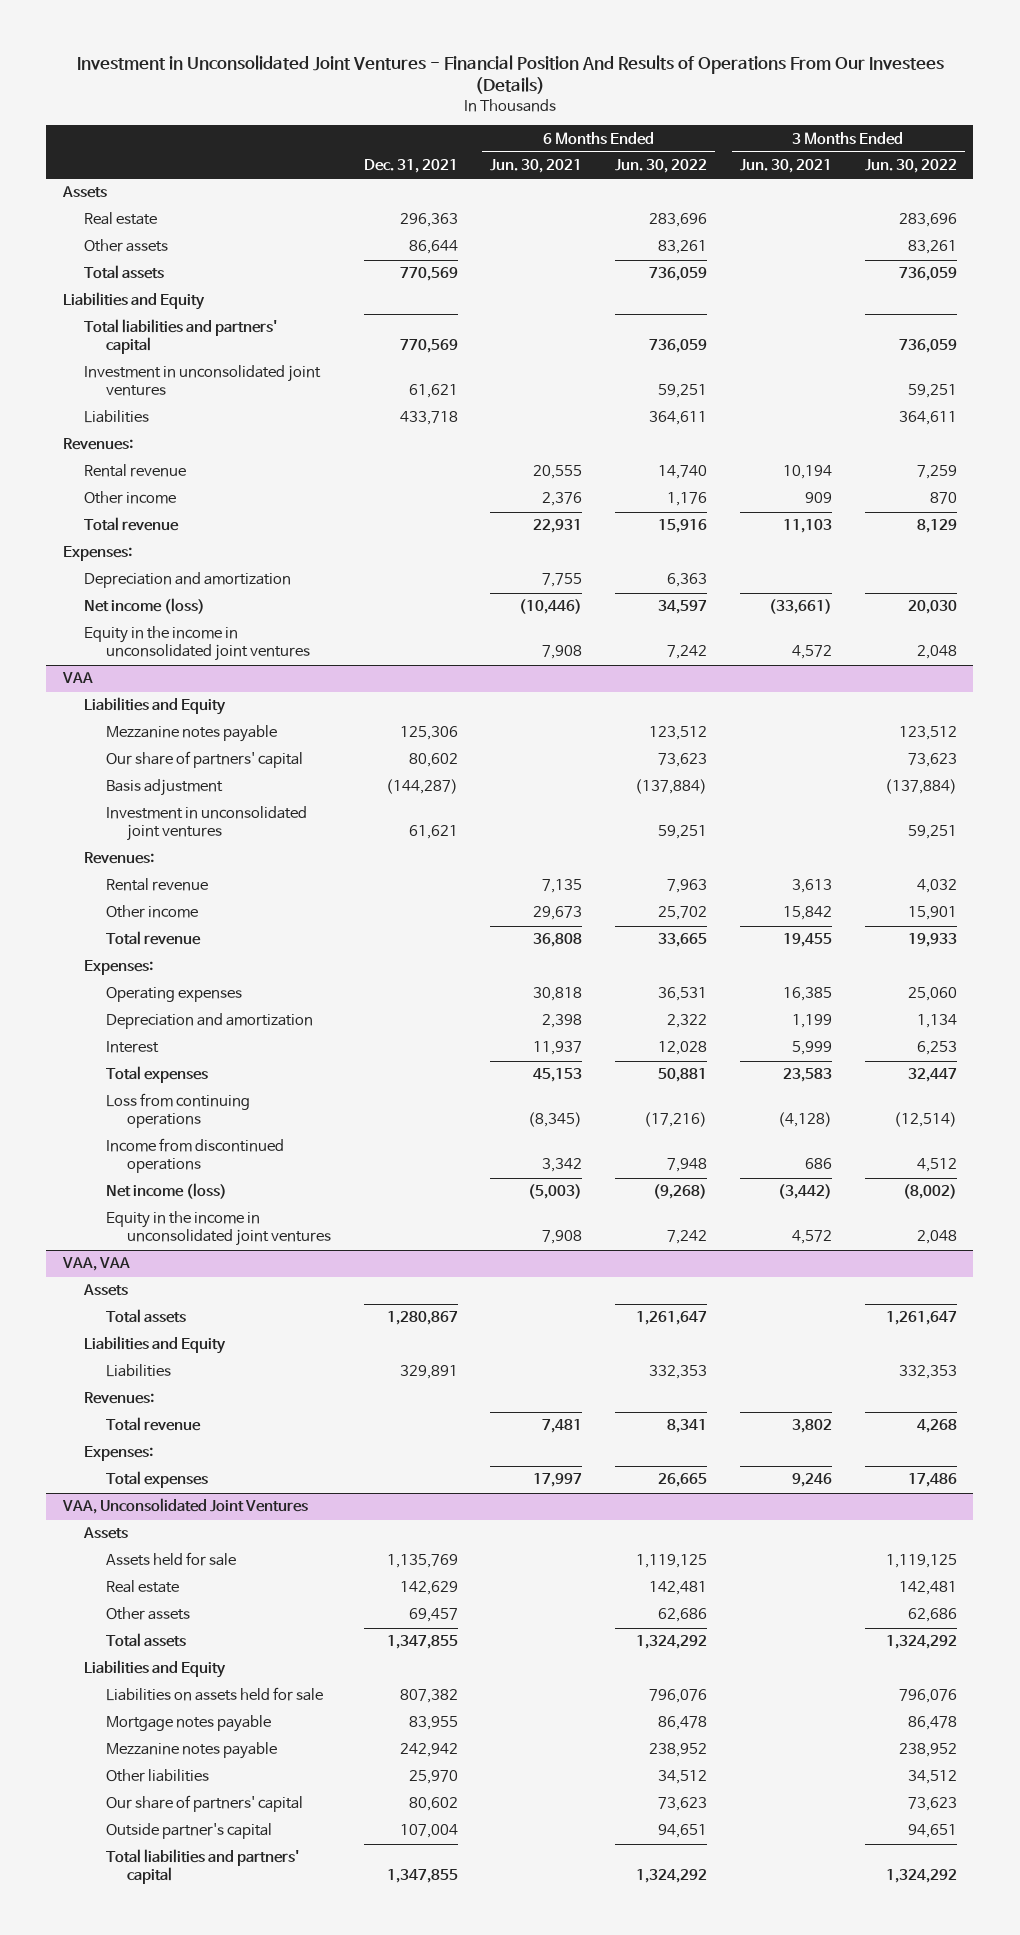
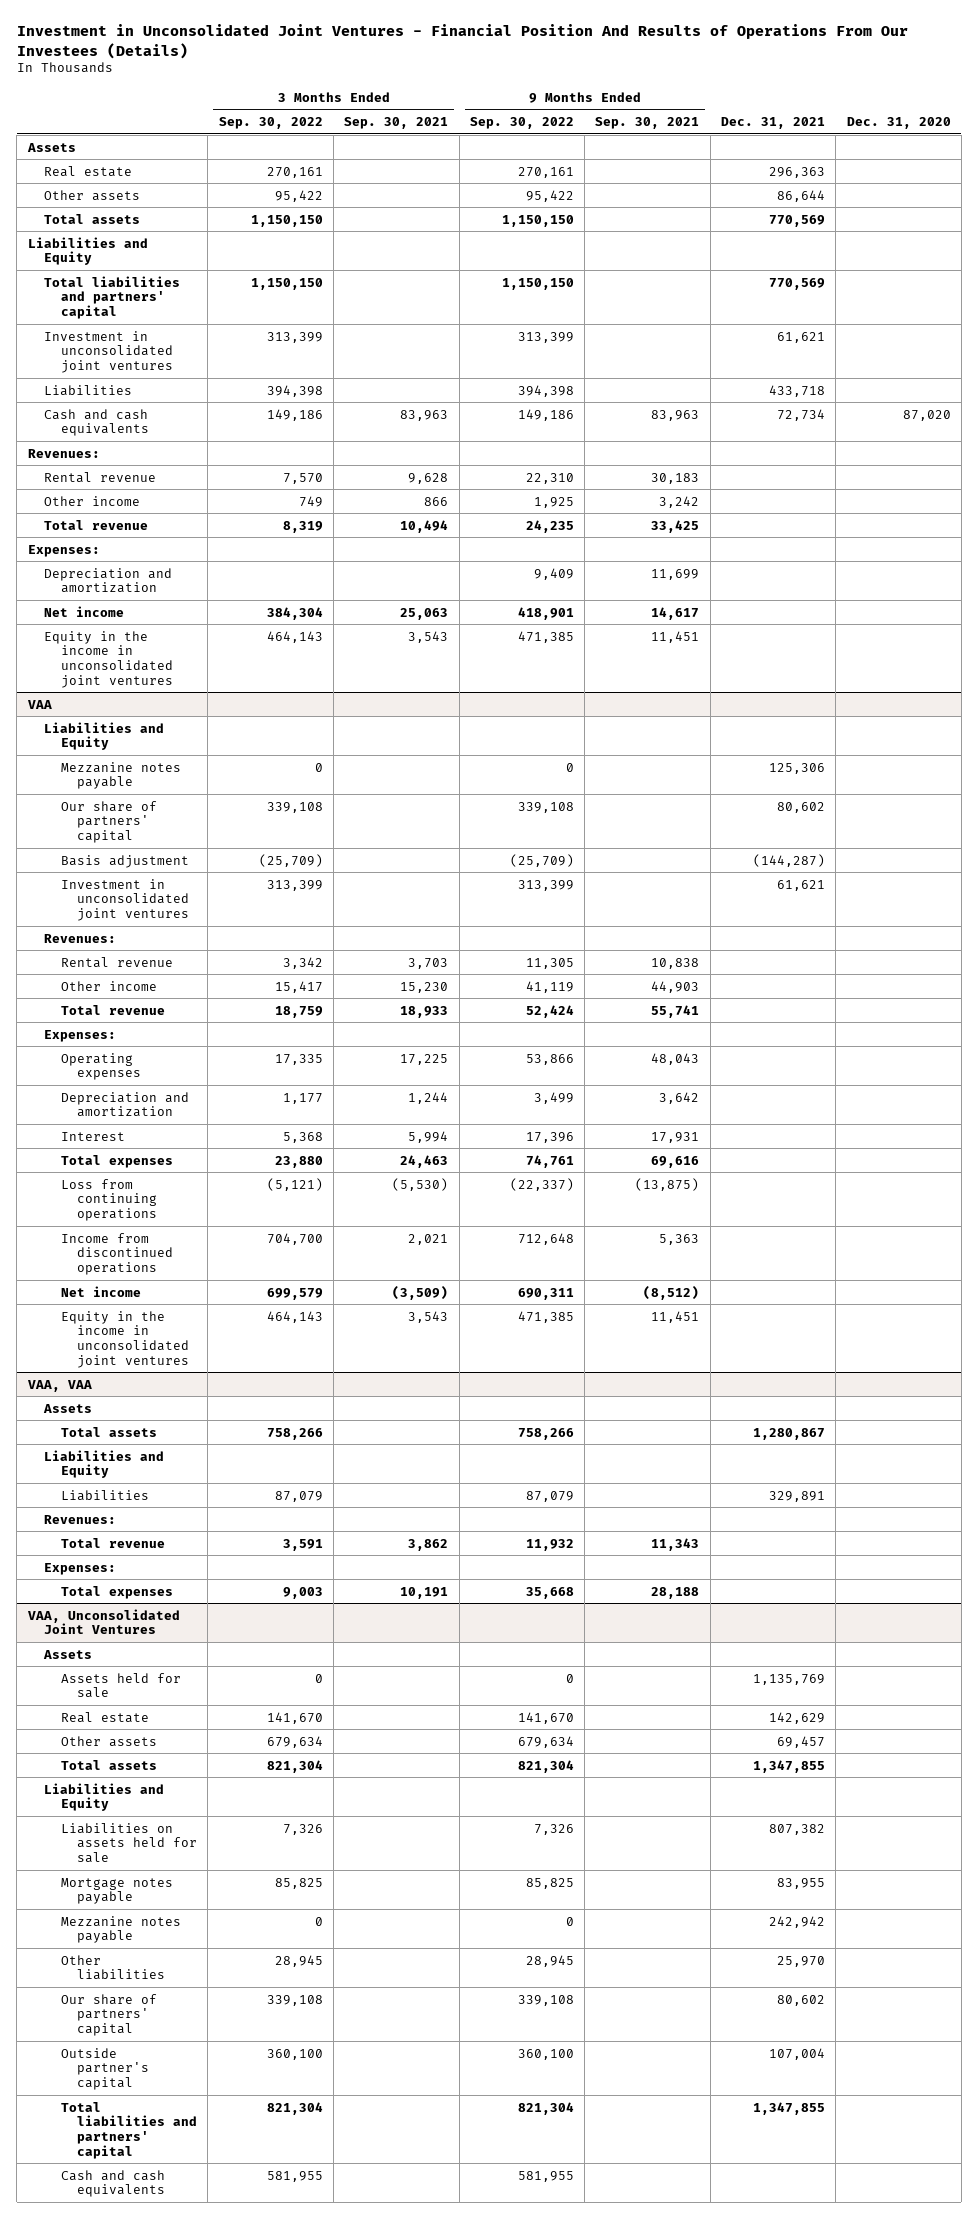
- | Dec. 31, 2021 | 6 Months Ended Jun. 30, 2021 | 6 Months Ended Jun. 30, 2022 | 3 Months Ended Jun. 30, 2021 | 3 Months Ended Jun. 30, 2022
+ | 3 Months Ended Sep. 30, 2022 | 3 Months Ended Sep. 30, 2021 | 9 Months Ended Sep. 30, 2022 | 9 Months Ended Sep. 30, 2021 | Dec. 31, 2021 | Dec. 31, 2020
+ Cash and cash equivalents | 149,186 | 83,963 | 149,186 | 83,963 | 72,734 | 87,020
- Net income (loss) | | (10,446) | 34,597 | (33,661) | 20,030
+ Net income | 384,304 | 25,063 | 418,901 | 14,617 | |
@ VAA
- Net income (loss) | | (5,003) | (9,268) | (3,442) | (8,002)
+ Net income | 699,579 | (3,509) | 690,311 | (8,512) | |
@ VAA, Unconsolidated Joint Ventures
+ Cash and cash equivalents | 581,955 | | 581,955 | | |

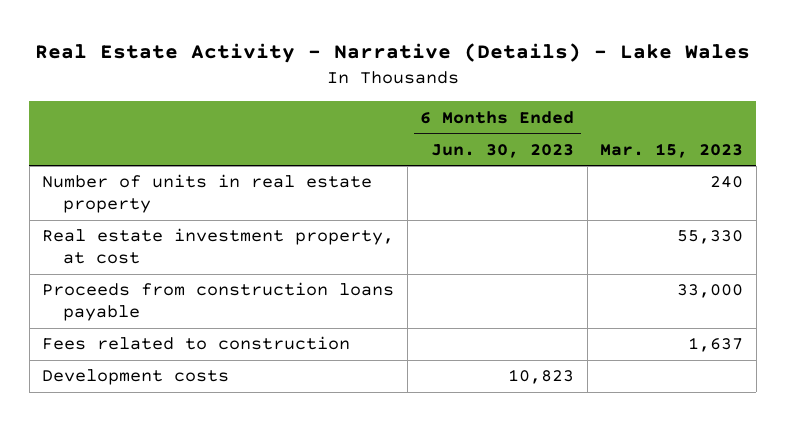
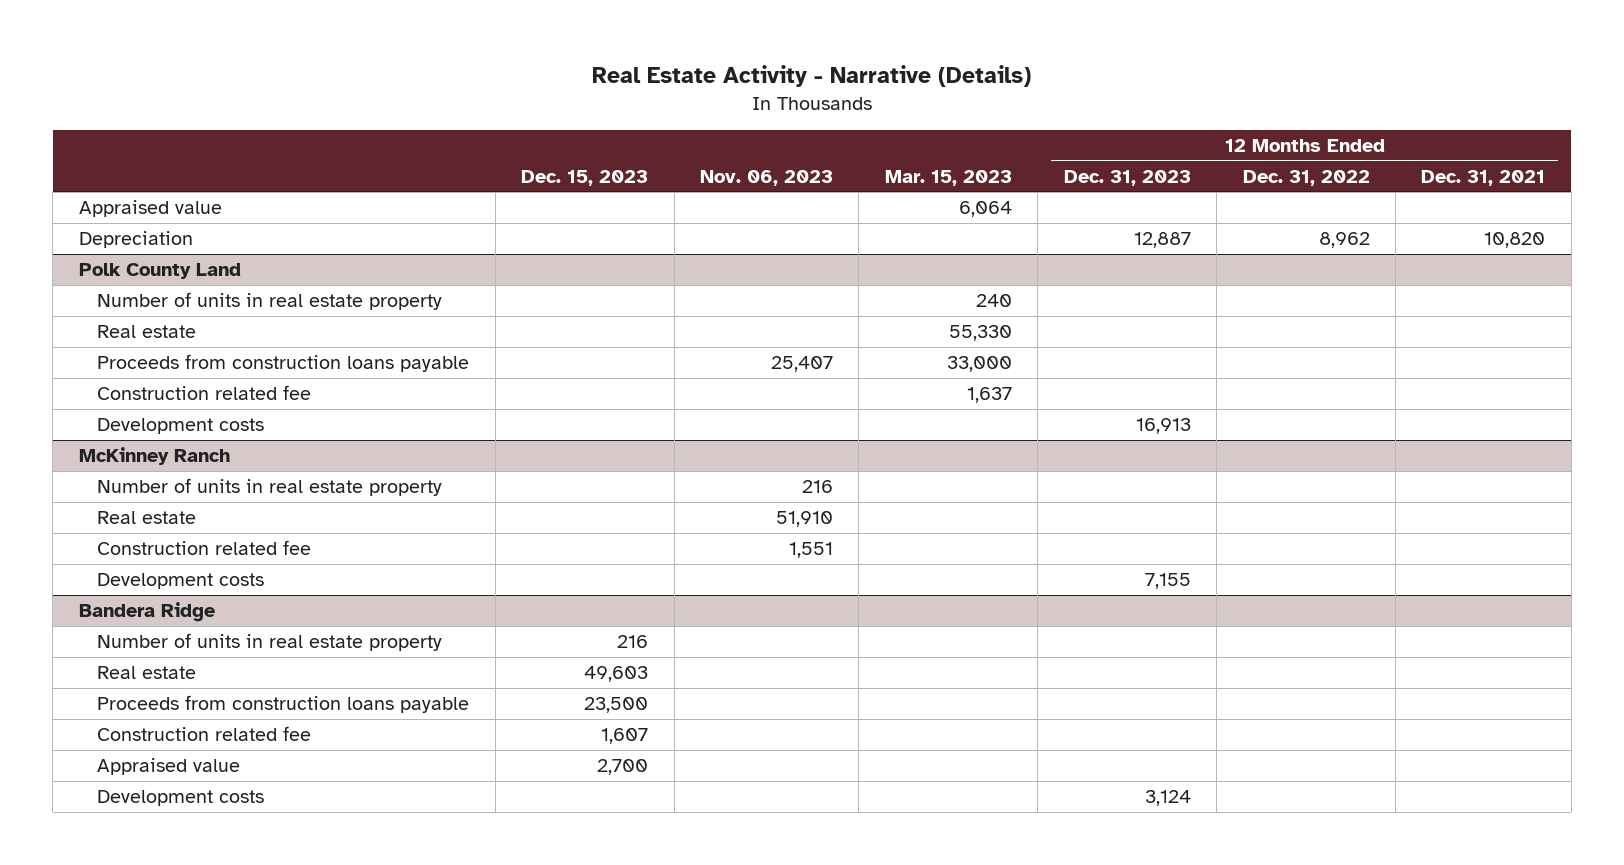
- Real Estate Activity - Narrative (Details) - Lake Wales
+ Real Estate Activity - Narrative (Details)
- | 6 Months Ended Jun. 30, 2023 | Mar. 15, 2023
+ | Dec. 15, 2023 | Nov. 06, 2023 | Mar. 15, 2023 | 12 Months Ended Dec. 31, 2023 | 12 Months Ended Dec. 31, 2022 | 12 Months Ended Dec. 31, 2021
- Number of units in real estate property | | 240
- Real estate investment property, at cost | | 55,330
- Proceeds from construction loans payable | | 33,000
- Fees related to construction | | 1,637
- Development costs | 10,823 |
+ Appraised value | | | 6,064 | | |
+ Depreciation | | | | 12,887 | 8,962 | 10,820
+ Polk County Land
+ Number of units in real estate property | | | 240 | | |
+ Real estate | | | 55,330 | | |
+ Proceeds from construction loans payable | | 25,407 | 33,000 | | |
+ Construction related fee | | | 1,637 | | |
+ Development costs | | | | 16,913 | |
+ McKinney Ranch
+ Number of units in real estate property | | 216 | | | |
+ Real estate | | 51,910 | | | |
+ Construction related fee | | 1,551 | | | |
+ Development costs | | | | 7,155 | |
+ Bandera Ridge
+ Number of units in real estate property | 216 | | | | |
+ Real estate | 49,603 | | | | |
+ Proceeds from construction loans payable | 23,500 | | | | |
+ Construction related fee | 1,607 | | | | |
+ Appraised value | 2,700 | | | | |
+ Development costs | | | | 3,124 | |

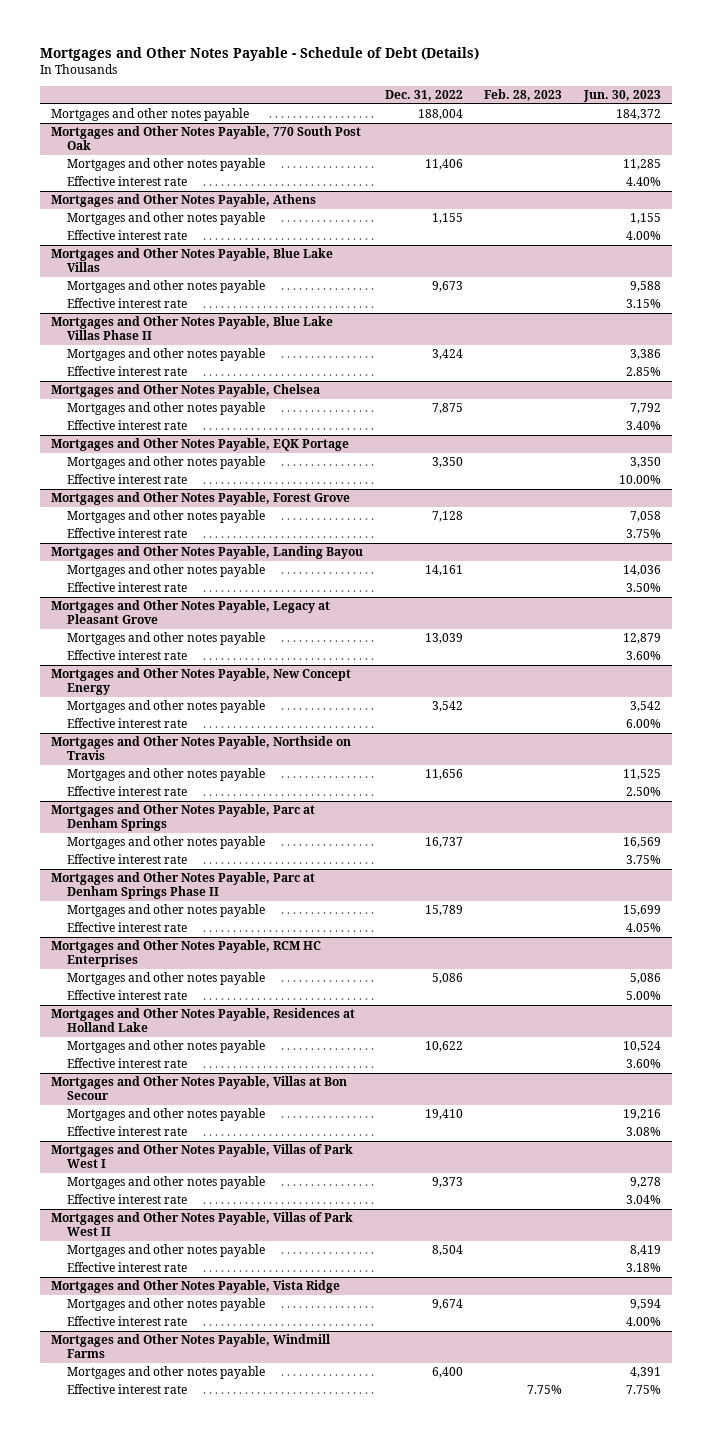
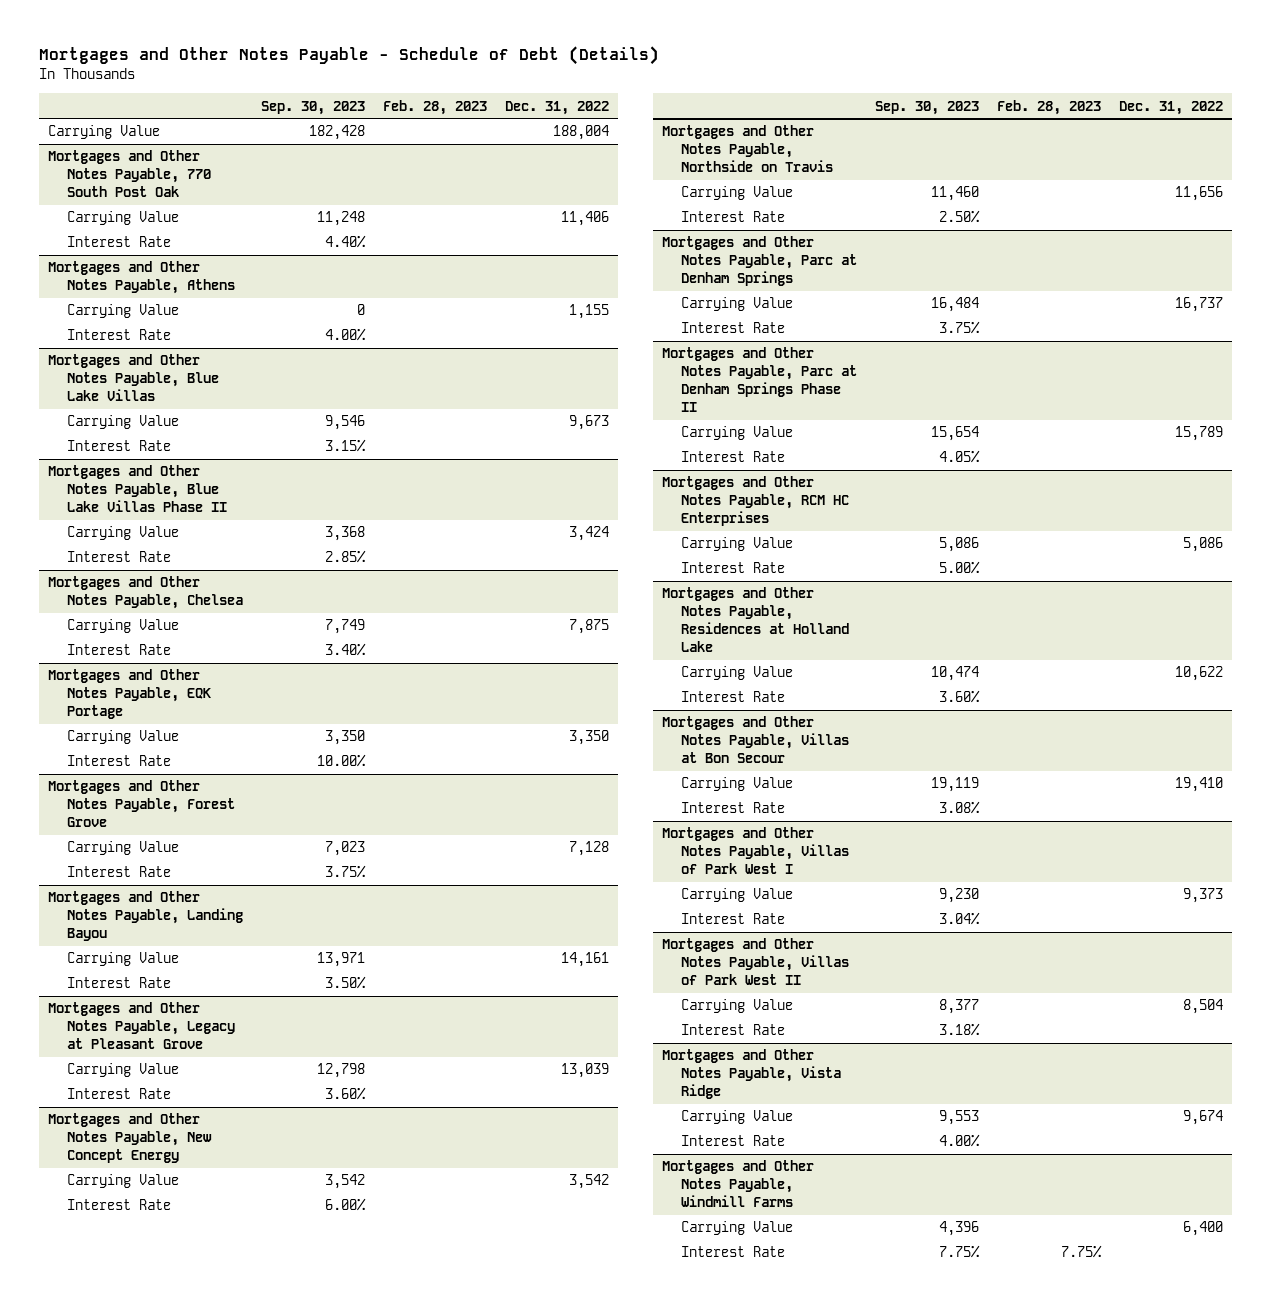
- | Dec. 31, 2022 | Feb. 28, 2023 | Jun. 30, 2023
+ | Sep. 30, 2023 | Feb. 28, 2023 | Dec. 31, 2022
- Mortgages and other notes payable | 188,004 | | 184,372
+ Carrying Value | 182,428 | | 188,004
@ Mortgages and Other Notes Payable, 770 South Post Oak
- Mortgages and other notes payable | 11,406 | | 11,285
- Effective interest rate | | | 4.40%
+ Carrying Value | 11,248 | | 11,406
+ Interest Rate | 4.40% | |
@ Mortgages and Other Notes Payable, Athens
- Mortgages and other notes payable | 1,155 | | 1,155
- Effective interest rate | | | 4.00%
+ Carrying Value | 0 | | 1,155
+ Interest Rate | 4.00% | |
@ Mortgages and Other Notes Payable, Blue Lake Villas
- Mortgages and other notes payable | 9,673 | | 9,588
- Effective interest rate | | | 3.15%
+ Carrying Value | 9,546 | | 9,673
+ Interest Rate | 3.15% | |
@ Mortgages and Other Notes Payable, Blue Lake Villas Phase II
- Mortgages and other notes payable | 3,424 | | 3,386
- Effective interest rate | | | 2.85%
+ Carrying Value | 3,368 | | 3,424
+ Interest Rate | 2.85% | |
@ Mortgages and Other Notes Payable, Chelsea
- Mortgages and other notes payable | 7,875 | | 7,792
- Effective interest rate | | | 3.40%
+ Carrying Value | 7,749 | | 7,875
+ Interest Rate | 3.40% | |
@ Mortgages and Other Notes Payable, EQK Portage
- Mortgages and other notes payable | 3,350 | | 3,350
- Effective interest rate | | | 10.00%
+ Carrying Value | 3,350 | | 3,350
+ Interest Rate | 10.00% | |
@ Mortgages and Other Notes Payable, Forest Grove
- Mortgages and other notes payable | 7,128 | | 7,058
- Effective interest rate | | | 3.75%
+ Carrying Value | 7,023 | | 7,128
+ Interest Rate | 3.75% | |
@ Mortgages and Other Notes Payable, Landing Bayou
- Mortgages and other notes payable | 14,161 | | 14,036
- Effective interest rate | | | 3.50%
+ Carrying Value | 13,971 | | 14,161
+ Interest Rate | 3.50% | |
@ Mortgages and Other Notes Payable, Legacy at Pleasant Grove
- Mortgages and other notes payable | 13,039 | | 12,879
- Effective interest rate | | | 3.60%
+ Carrying Value | 12,798 | | 13,039
+ Interest Rate | 3.60% | |
@ Mortgages and Other Notes Payable, New Concept Energy
- Mortgages and other notes payable | 3,542 | | 3,542
- Effective interest rate | | | 6.00%
+ Carrying Value | 3,542 | | 3,542
+ Interest Rate | 6.00% | |
@ Mortgages and Other Notes Payable, Northside on Travis
- Mortgages and other notes payable | 11,656 | | 11,525
- Effective interest rate | | | 2.50%
+ Carrying Value | 11,460 | | 11,656
+ Interest Rate | 2.50% | |
@ Mortgages and Other Notes Payable, Parc at Denham Springs
- Mortgages and other notes payable | 16,737 | | 16,569
- Effective interest rate | | | 3.75%
+ Carrying Value | 16,484 | | 16,737
+ Interest Rate | 3.75% | |
@ Mortgages and Other Notes Payable, Parc at Denham Springs Phase II
- Mortgages and other notes payable | 15,789 | | 15,699
- Effective interest rate | | | 4.05%
+ Carrying Value | 15,654 | | 15,789
+ Interest Rate | 4.05% | |
@ Mortgages and Other Notes Payable, RCM HC Enterprises
- Mortgages and other notes payable | 5,086 | | 5,086
- Effective interest rate | | | 5.00%
+ Carrying Value | 5,086 | | 5,086
+ Interest Rate | 5.00% | |
@ Mortgages and Other Notes Payable, Residences at Holland Lake
- Mortgages and other notes payable | 10,622 | | 10,524
- Effective interest rate | | | 3.60%
+ Carrying Value | 10,474 | | 10,622
+ Interest Rate | 3.60% | |
@ Mortgages and Other Notes Payable, Villas at Bon Secour
- Mortgages and other notes payable | 19,410 | | 19,216
- Effective interest rate | | | 3.08%
+ Carrying Value | 19,119 | | 19,410
+ Interest Rate | 3.08% | |
@ Mortgages and Other Notes Payable, Villas of Park West I
- Mortgages and other notes payable | 9,373 | | 9,278
- Effective interest rate | | | 3.04%
+ Carrying Value | 9,230 | | 9,373
+ Interest Rate | 3.04% | |
@ Mortgages and Other Notes Payable, Villas of Park West II
- Mortgages and other notes payable | 8,504 | | 8,419
- Effective interest rate | | | 3.18%
+ Carrying Value | 8,377 | | 8,504
+ Interest Rate | 3.18% | |
@ Mortgages and Other Notes Payable, Vista Ridge
- Mortgages and other notes payable | 9,674 | | 9,594
- Effective interest rate | | | 4.00%
+ Carrying Value | 9,553 | | 9,674
+ Interest Rate | 4.00% | |
@ Mortgages and Other Notes Payable, Windmill Farms
- Mortgages and other notes payable | 6,400 | | 4,391
- Effective interest rate | | 7.75% | 7.75%
+ Carrying Value | 4,396 | | 6,400
+ Interest Rate | 7.75% | 7.75% |

